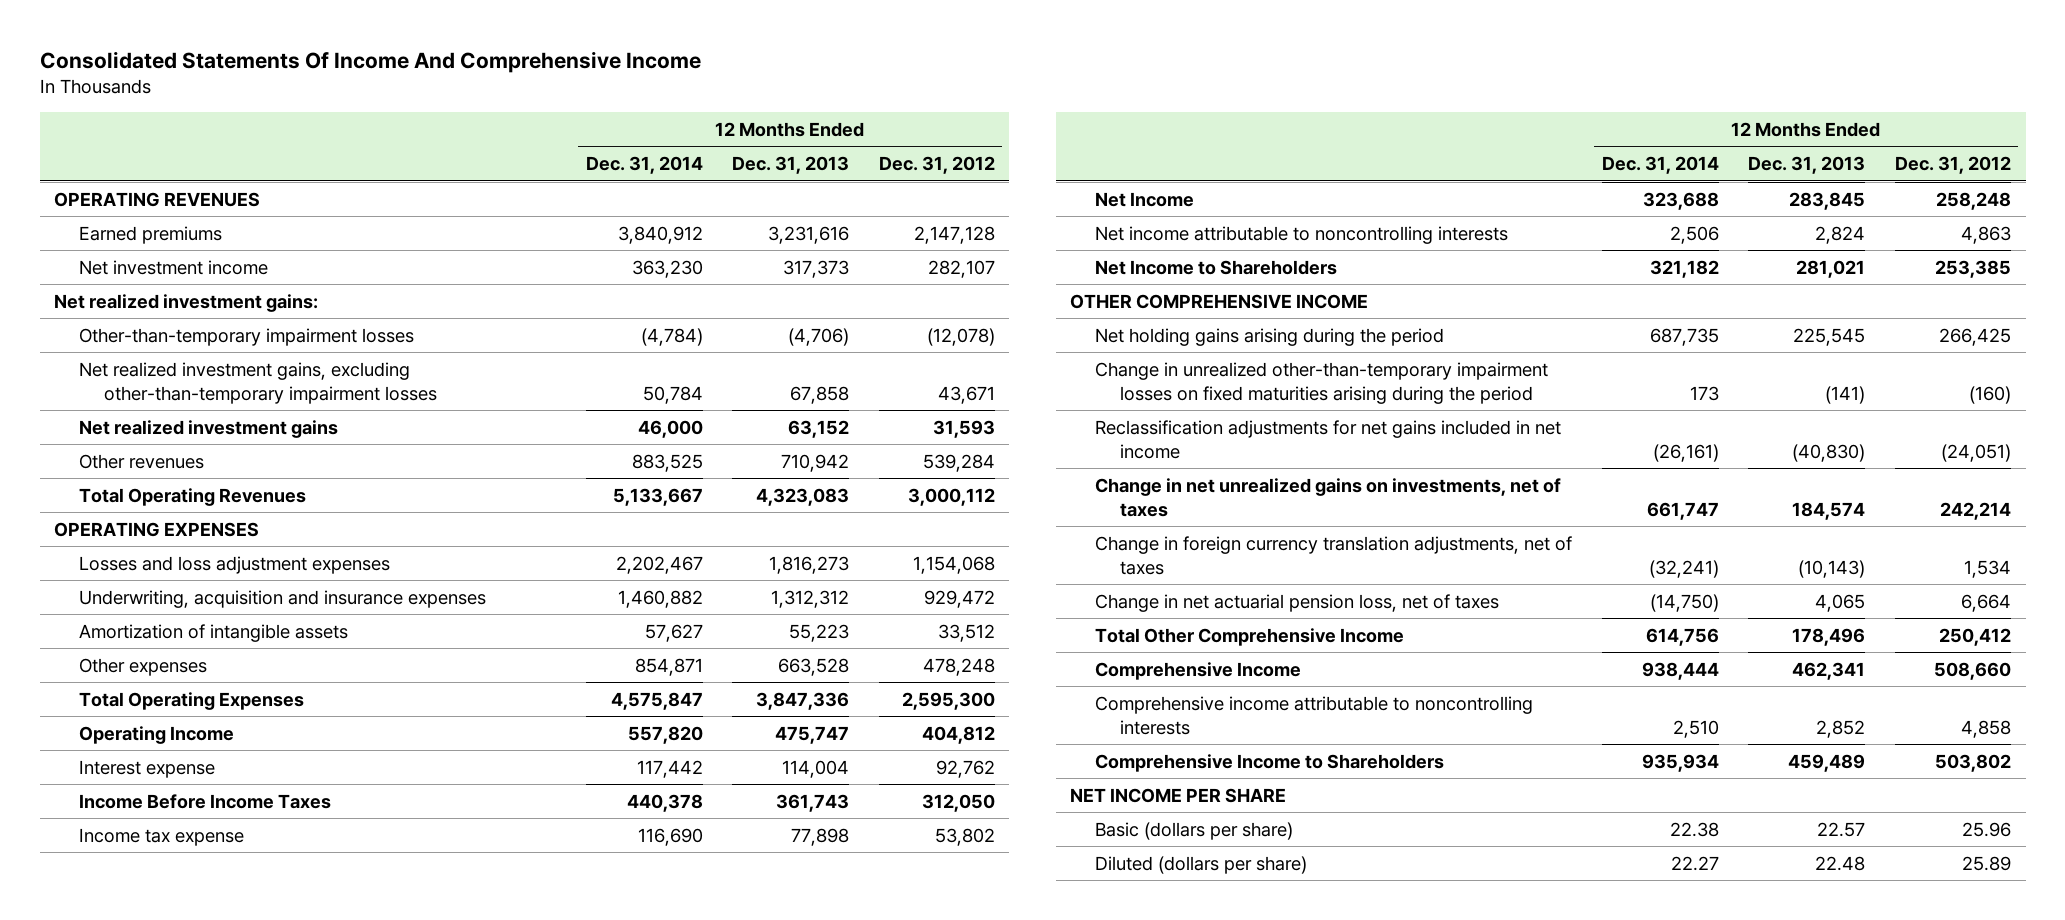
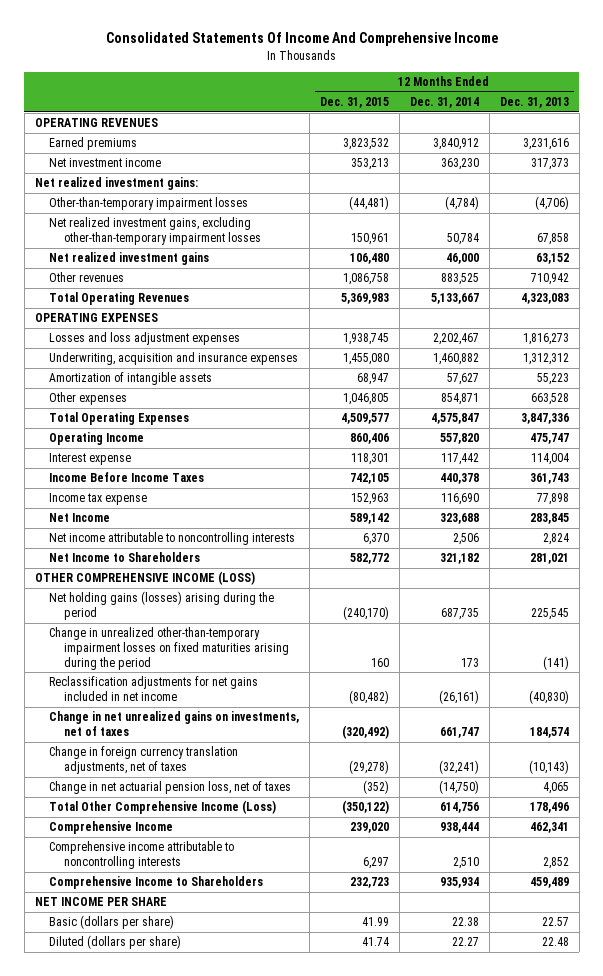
- | 12 Months Ended Dec. 31, 2014 | 12 Months Ended Dec. 31, 2013 | 12 Months Ended Dec. 31, 2012
+ | 12 Months Ended Dec. 31, 2015 | 12 Months Ended Dec. 31, 2014 | 12 Months Ended Dec. 31, 2013
- OTHER COMPREHENSIVE INCOME
- Net holding gains arising during the period | 687,735 | 225,545 | 266,425
+ OTHER COMPREHENSIVE INCOME (LOSS)
+ Net holding gains (losses) arising during the period | (240,170) | 687,735 | 225,545
- Total Other Comprehensive Income | 614,756 | 178,496 | 250,412
+ Total Other Comprehensive Income (Loss) | (350,122) | 614,756 | 178,496

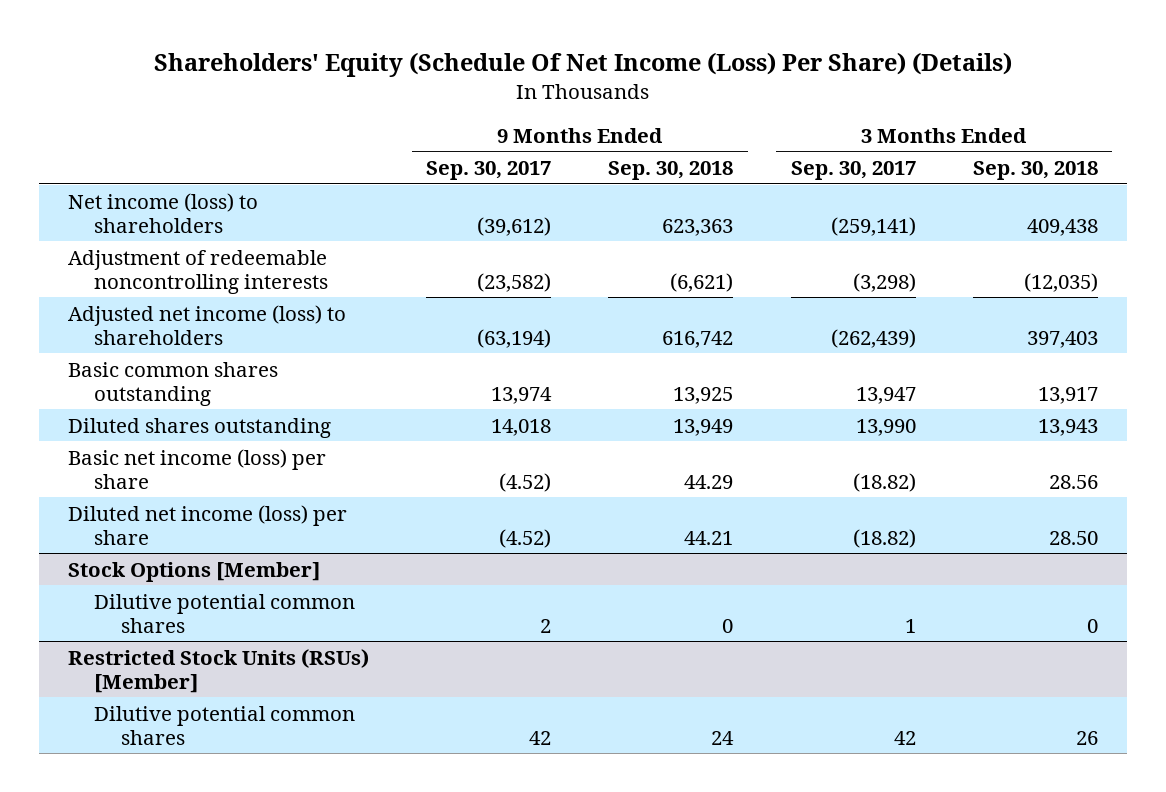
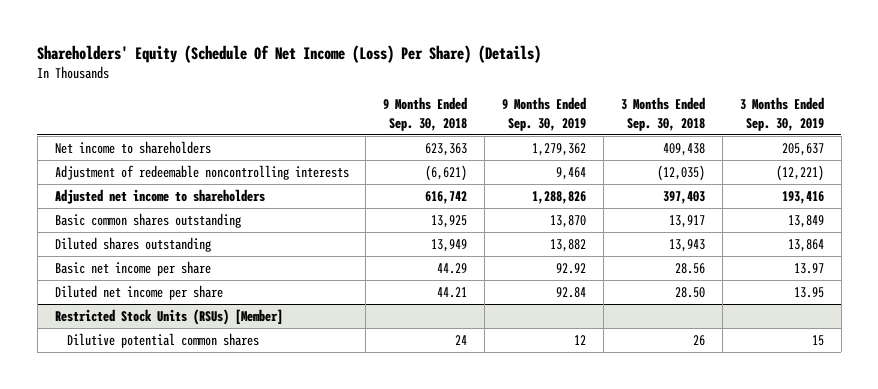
- | 9 Months Ended Sep. 30, 2017 | 9 Months Ended Sep. 30, 2018 | 3 Months Ended Sep. 30, 2017 | 3 Months Ended Sep. 30, 2018
+ | 9 Months Ended Sep. 30, 2018 | 9 Months Ended Sep. 30, 2019 | 3 Months Ended Sep. 30, 2018 | 3 Months Ended Sep. 30, 2019
- Net income (loss) to shareholders | (39,612) | 623,363 | (259,141) | 409,438
+ Net income to shareholders | 623,363 | 1,279,362 | 409,438 | 205,637
- Adjusted net income (loss) to shareholders | (63,194) | 616,742 | (262,439) | 397,403
+ Adjusted net income to shareholders | 616,742 | 1,288,826 | 397,403 | 193,416
- Basic net income (loss) per share | (4.52) | 44.29 | (18.82) | 28.56
- Diluted net income (loss) per share | (4.52) | 44.21 | (18.82) | 28.50
- Stock Options [Member]
- Dilutive potential common shares | 2 | 0 | 1 | 0
+ Basic net income per share | 44.29 | 92.92 | 28.56 | 13.97
+ Diluted net income per share | 44.21 | 92.84 | 28.50 | 13.95

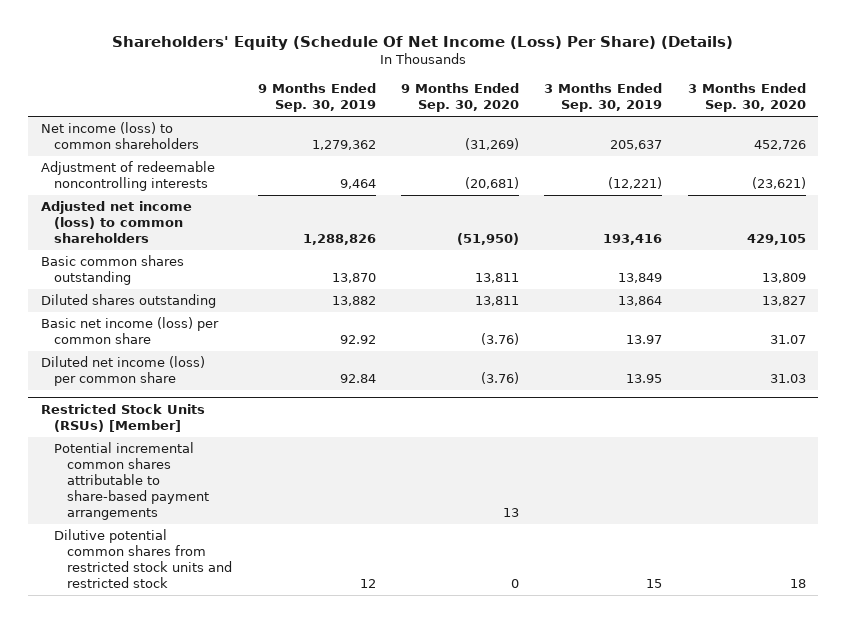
- | 9 Months Ended Sep. 30, 2018 | 9 Months Ended Sep. 30, 2019 | 3 Months Ended Sep. 30, 2018 | 3 Months Ended Sep. 30, 2019
+ | 9 Months Ended Sep. 30, 2019 | 9 Months Ended Sep. 30, 2020 | 3 Months Ended Sep. 30, 2019 | 3 Months Ended Sep. 30, 2020
- Net income to shareholders | 623,363 | 1,279,362 | 409,438 | 205,637
+ Net income (loss) to common shareholders | 1,279,362 | (31,269) | 205,637 | 452,726
- Adjusted net income to shareholders | 616,742 | 1,288,826 | 397,403 | 193,416
+ Adjusted net income (loss) to common shareholders | 1,288,826 | (51,950) | 193,416 | 429,105
- Basic net income per share | 44.29 | 92.92 | 28.56 | 13.97
- Diluted net income per share | 44.21 | 92.84 | 28.50 | 13.95
+ Basic net income (loss) per common share | 92.92 | (3.76) | 13.97 | 31.07
+ Diluted net income (loss) per common share | 92.84 | (3.76) | 13.95 | 31.03
@ Restricted Stock Units (RSUs) [Member]
- Dilutive potential common shares | 24 | 12 | 26 | 15
+ Potential incremental common shares attributable to share-based payment arrangements | | 13 | |
+ Dilutive potential common shares from restricted stock units and restricted stock | 12 | 0 | 15 | 18

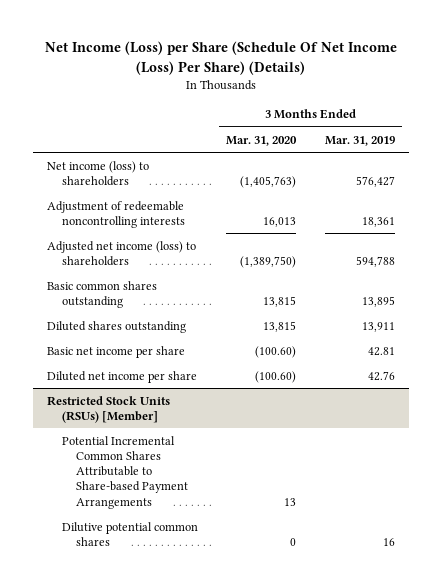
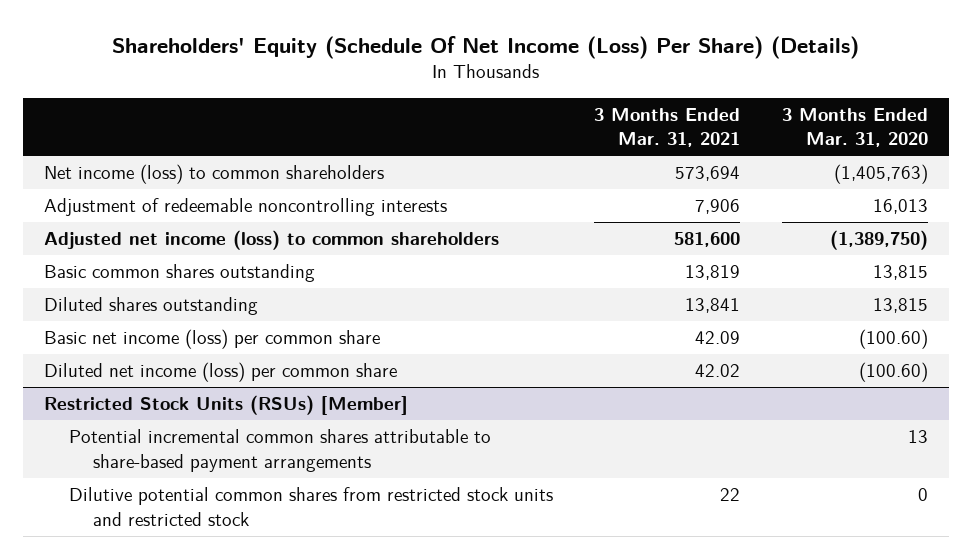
- Net Income (Loss) per Share (Schedule Of Net Income (Loss) Per Share) (Details)
+ Shareholders' Equity (Schedule Of Net Income (Loss) Per Share) (Details)
- | 3 Months Ended Mar. 31, 2020 | 3 Months Ended Mar. 31, 2019
+ | 3 Months Ended Mar. 31, 2021 | 3 Months Ended Mar. 31, 2020
- Net income (loss) to shareholders | (1,405,763) | 576,427
+ Net income (loss) to common shareholders | 573,694 | (1,405,763)
- Adjusted net income (loss) to shareholders | (1,389,750) | 594,788
+ Adjusted net income (loss) to common shareholders | 581,600 | (1,389,750)
- Basic net income per share | (100.60) | 42.81
- Diluted net income per share | (100.60) | 42.76
+ Basic net income (loss) per common share | 42.09 | (100.60)
+ Diluted net income (loss) per common share | 42.02 | (100.60)
@ Restricted Stock Units (RSUs) [Member]
- Potential Incremental Common Shares Attributable to Share-based Payment Arrangements | 13 |
- Dilutive potential common shares | 0 | 16
+ Potential incremental common shares attributable to share-based payment arrangements | | 13
+ Dilutive potential common shares from restricted stock units and restricted stock | 22 | 0

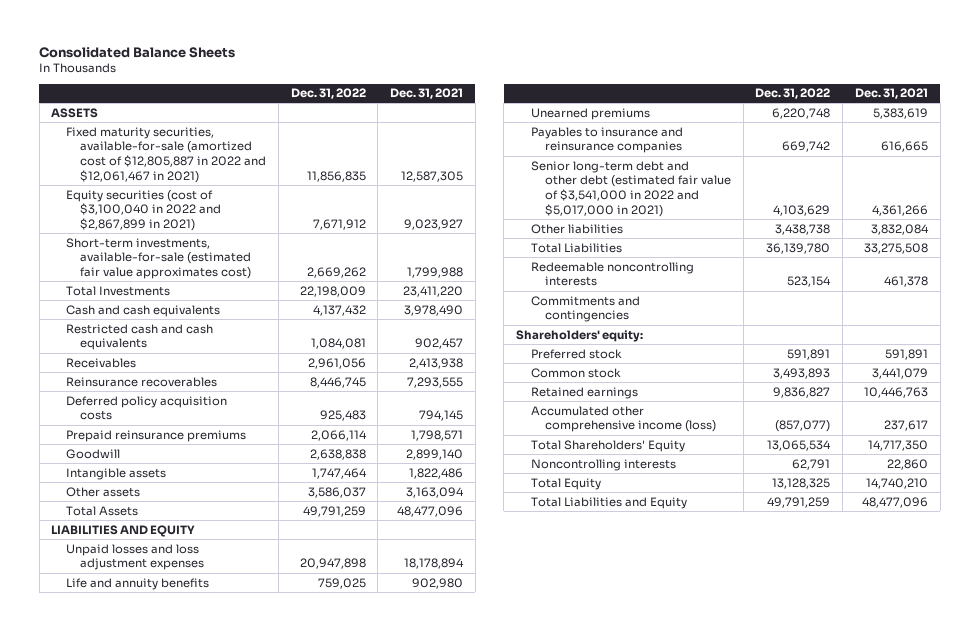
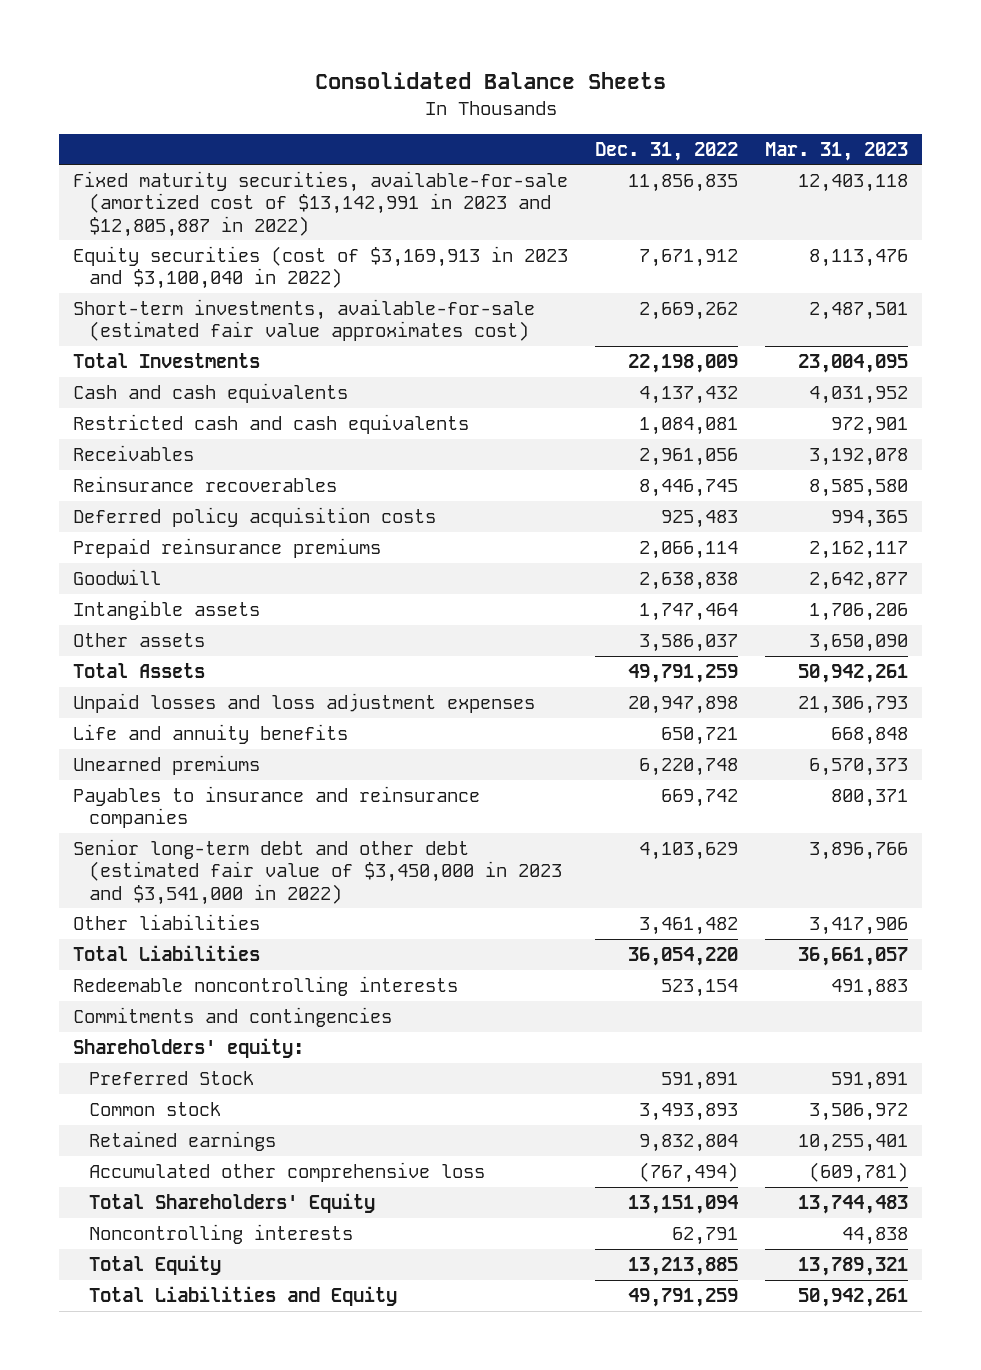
- | Dec. 31, 2022 | Dec. 31, 2021
+ | Dec. 31, 2022 | Mar. 31, 2023
- ASSETS
- Fixed maturity securities, available-for-sale (amortized cost of $12,805,887 in 2022 and $12,061,467 in 2021) | 11,856,835 | 12,587,305
- Equity securities (cost of $3,100,040 in 2022 and $2,867,899 in 2021) | 7,671,912 | 9,023,927
+ Fixed maturity securities, available-for-sale (amortized cost of $13,142,991 in 2023 and $12,805,887 in 2022) | 11,856,835 | 12,403,118
+ Equity securities (cost of $3,169,913 in 2023 and $3,100,040 in 2022) | 7,671,912 | 8,113,476
- LIABILITIES AND EQUITY
- Life and annuity benefits | 759,025 | 902,980
+ Life and annuity benefits | 650,721 | 668,848
- Senior long-term debt and other debt (estimated fair value of $3,541,000 in 2022 and $5,017,000 in 2021) | 4,103,629 | 4,361,266
- Other liabilities | 3,438,738 | 3,832,084
- Total Liabilities | 36,139,780 | 33,275,508
+ Senior long-term debt and other debt (estimated fair value of $3,450,000 in 2023 and $3,541,000 in 2022) | 4,103,629 | 3,896,766
+ Other liabilities | 3,461,482 | 3,417,906
+ Total Liabilities | 36,054,220 | 36,661,057
- Preferred stock | 591,891 | 591,891
+ Preferred Stock | 591,891 | 591,891
- Retained earnings | 9,836,827 | 10,446,763
- Accumulated other comprehensive income (loss) | (857,077) | 237,617
- Total Shareholders' Equity | 13,065,534 | 14,717,350
+ Retained earnings | 9,832,804 | 10,255,401
+ Accumulated other comprehensive loss | (767,494) | (609,781)
+ Total Shareholders' Equity | 13,151,094 | 13,744,483
- Total Equity | 13,128,325 | 14,740,210
+ Total Equity | 13,213,885 | 13,789,321

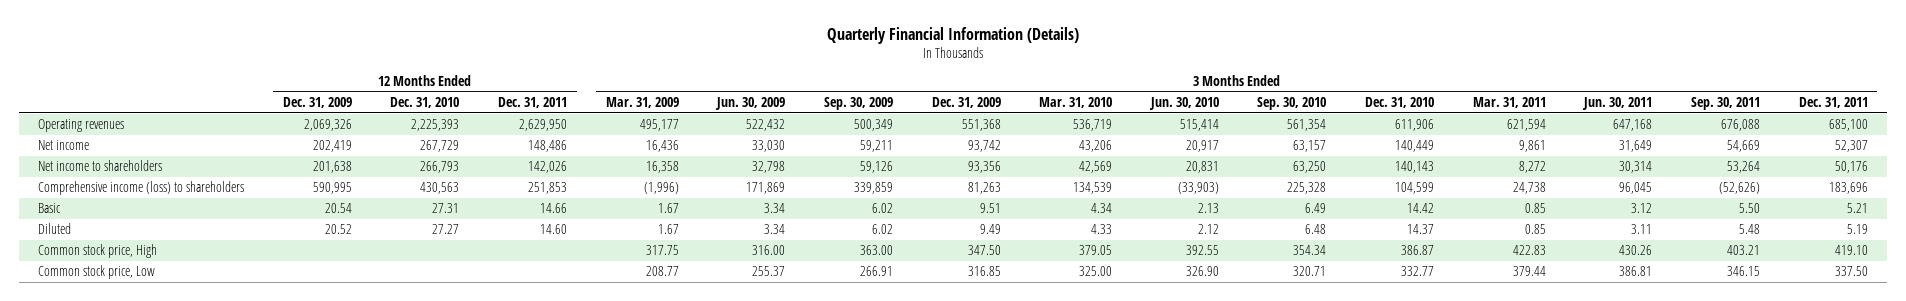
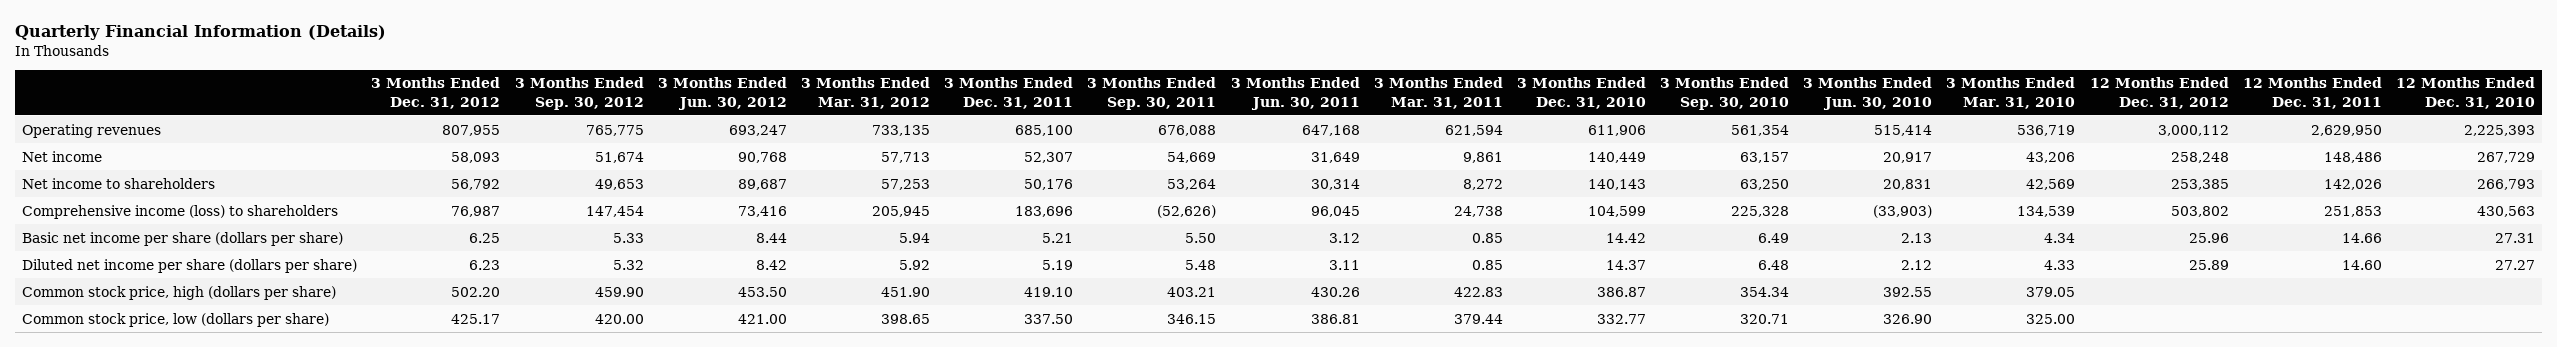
- | 12 Months Ended Dec. 31, 2009 | 12 Months Ended Dec. 31, 2010 | 12 Months Ended Dec. 31, 2011 | 3 Months Ended Mar. 31, 2009 | 3 Months Ended Jun. 30, 2009 | 3 Months Ended Sep. 30, 2009 | 3 Months Ended Dec. 31, 2009 | 3 Months Ended Mar. 31, 2010 | 3 Months Ended Jun. 30, 2010 | 3 Months Ended Sep. 30, 2010 | 3 Months Ended Dec. 31, 2010 | 3 Months Ended Mar. 31, 2011 | 3 Months Ended Jun. 30, 2011 | 3 Months Ended Sep. 30, 2011 | 3 Months Ended Dec. 31, 2011
+ | 3 Months Ended Dec. 31, 2012 | 3 Months Ended Sep. 30, 2012 | 3 Months Ended Jun. 30, 2012 | 3 Months Ended Mar. 31, 2012 | 3 Months Ended Dec. 31, 2011 | 3 Months Ended Sep. 30, 2011 | 3 Months Ended Jun. 30, 2011 | 3 Months Ended Mar. 31, 2011 | 3 Months Ended Dec. 31, 2010 | 3 Months Ended Sep. 30, 2010 | 3 Months Ended Jun. 30, 2010 | 3 Months Ended Mar. 31, 2010 | 12 Months Ended Dec. 31, 2012 | 12 Months Ended Dec. 31, 2011 | 12 Months Ended Dec. 31, 2010
- Basic | 20.54 | 27.31 | 14.66 | 1.67 | 3.34 | 6.02 | 9.51 | 4.34 | 2.13 | 6.49 | 14.42 | 0.85 | 3.12 | 5.50 | 5.21
- Diluted | 20.52 | 27.27 | 14.60 | 1.67 | 3.34 | 6.02 | 9.49 | 4.33 | 2.12 | 6.48 | 14.37 | 0.85 | 3.11 | 5.48 | 5.19
- Common stock price, High | | | | 317.75 | 316.00 | 363.00 | 347.50 | 379.05 | 392.55 | 354.34 | 386.87 | 422.83 | 430.26 | 403.21 | 419.10
- Common stock price, Low | | | | 208.77 | 255.37 | 266.91 | 316.85 | 325.00 | 326.90 | 320.71 | 332.77 | 379.44 | 386.81 | 346.15 | 337.50
+ Basic net income per share (dollars per share) | 6.25 | 5.33 | 8.44 | 5.94 | 5.21 | 5.50 | 3.12 | 0.85 | 14.42 | 6.49 | 2.13 | 4.34 | 25.96 | 14.66 | 27.31
+ Diluted net income per share (dollars per share) | 6.23 | 5.32 | 8.42 | 5.92 | 5.19 | 5.48 | 3.11 | 0.85 | 14.37 | 6.48 | 2.12 | 4.33 | 25.89 | 14.60 | 27.27
+ Common stock price, high (dollars per share) | 502.20 | 459.90 | 453.50 | 451.90 | 419.10 | 403.21 | 430.26 | 422.83 | 386.87 | 354.34 | 392.55 | 379.05 | | |
+ Common stock price, low (dollars per share) | 425.17 | 420.00 | 421.00 | 398.65 | 337.50 | 346.15 | 386.81 | 379.44 | 332.77 | 320.71 | 326.90 | 325.00 | | |

